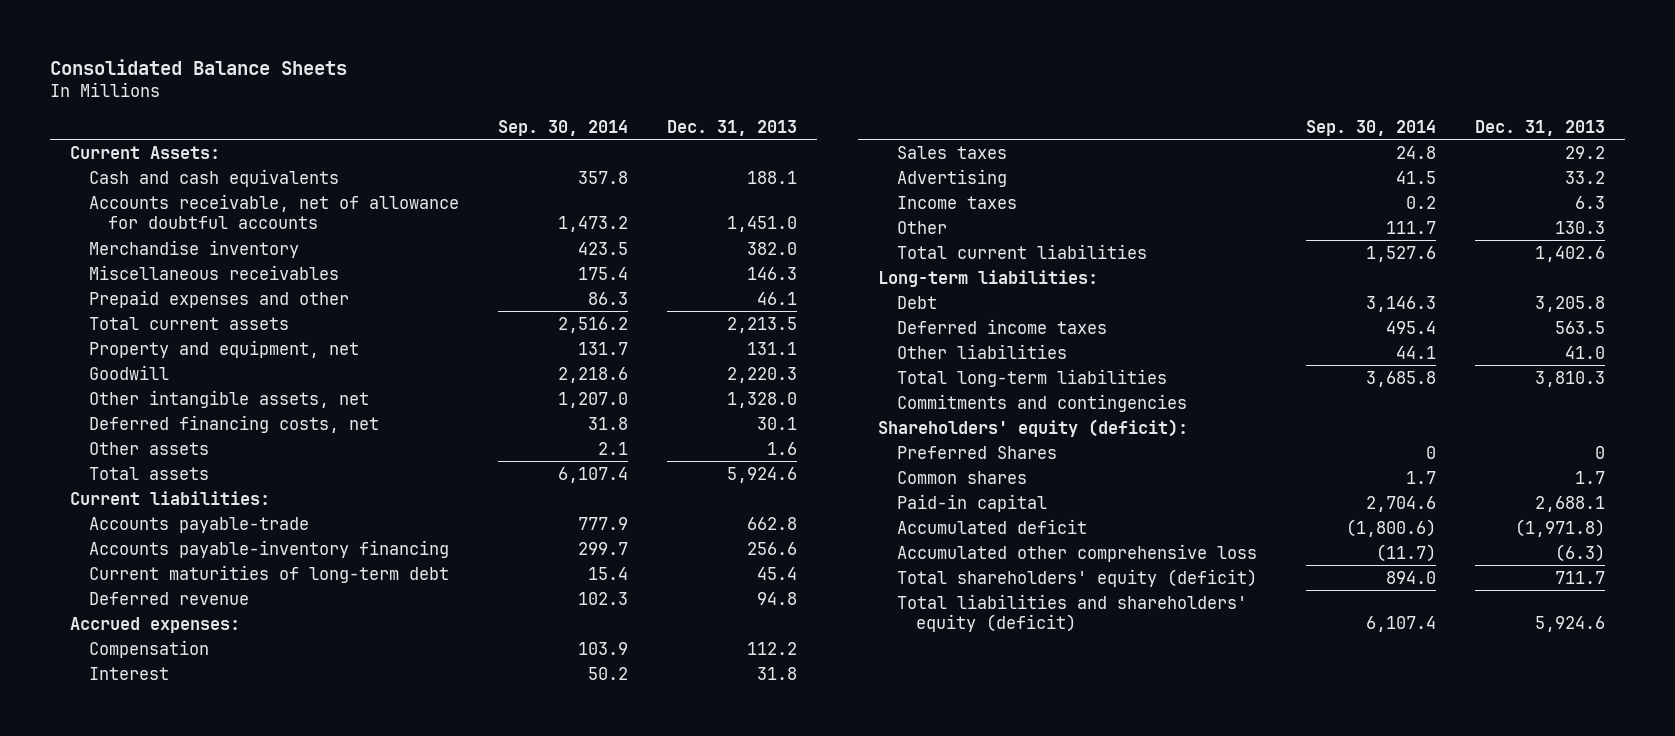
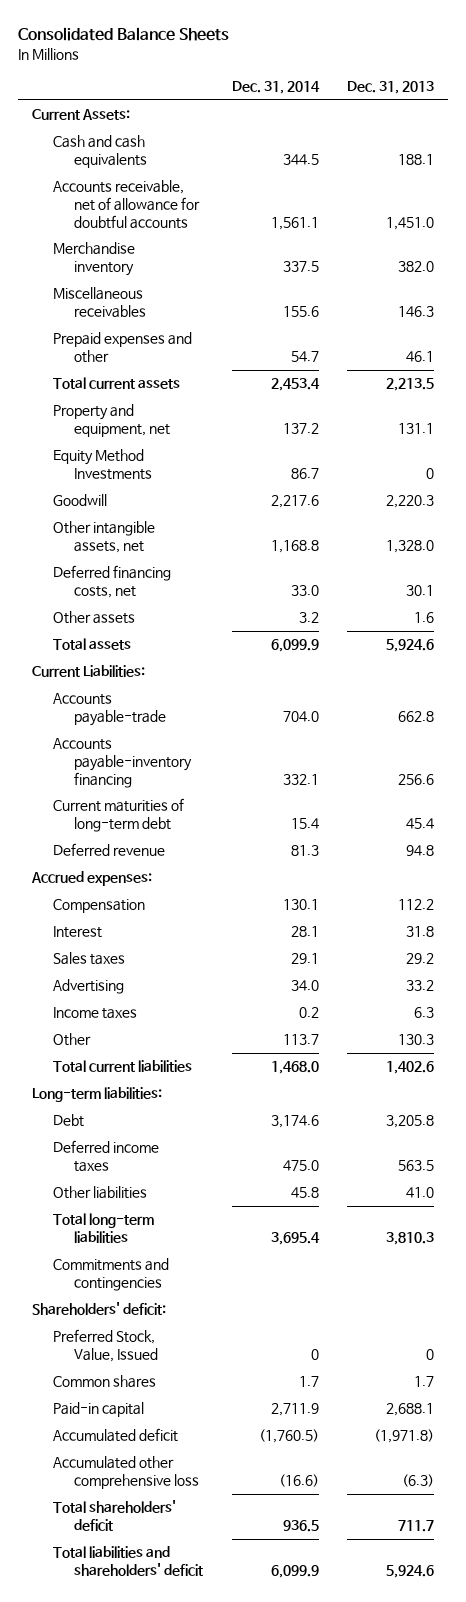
- | Sep. 30, 2014 | Dec. 31, 2013
+ | Dec. 31, 2014 | Dec. 31, 2013
+ Equity Method Investments | 86.7 | 0
- Current liabilities:
+ Current Liabilities:
- Shareholders' equity (deficit):
- Preferred Shares | 0 | 0
+ Shareholders' deficit:
+ Preferred Stock, Value, Issued | 0 | 0
- Total shareholders' equity (deficit) | 894.0 | 711.7
- Total liabilities and shareholders' equity (deficit) | 6,107.4 | 5,924.6
+ Total shareholders' deficit | 936.5 | 711.7
+ Total liabilities and shareholders' deficit | 6,099.9 | 5,924.6

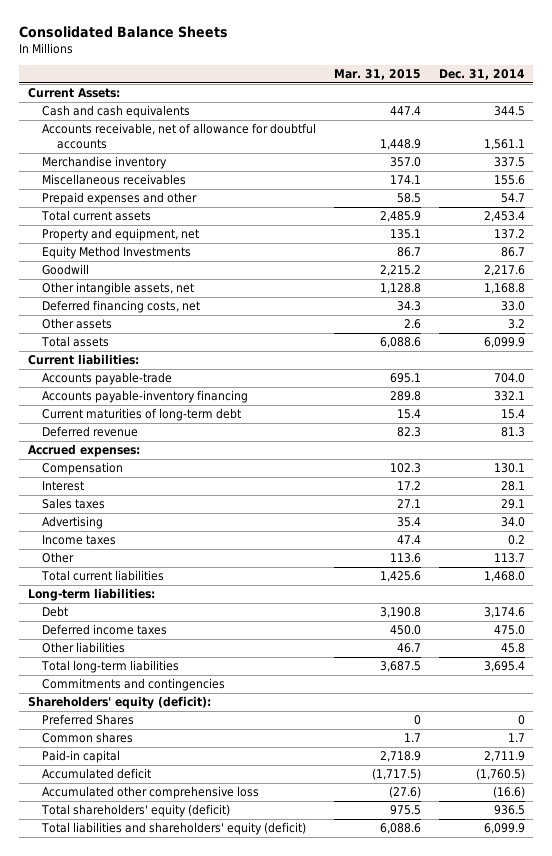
- | Dec. 31, 2014 | Dec. 31, 2013
+ | Mar. 31, 2015 | Dec. 31, 2014
- Current Liabilities:
+ Current liabilities:
- Shareholders' deficit:
- Preferred Stock, Value, Issued | 0 | 0
+ Shareholders' equity (deficit):
+ Preferred Shares | 0 | 0
- Total shareholders' deficit | 936.5 | 711.7
- Total liabilities and shareholders' deficit | 6,099.9 | 5,924.6
+ Total shareholders' equity (deficit) | 975.5 | 936.5
+ Total liabilities and shareholders' equity (deficit) | 6,088.6 | 6,099.9

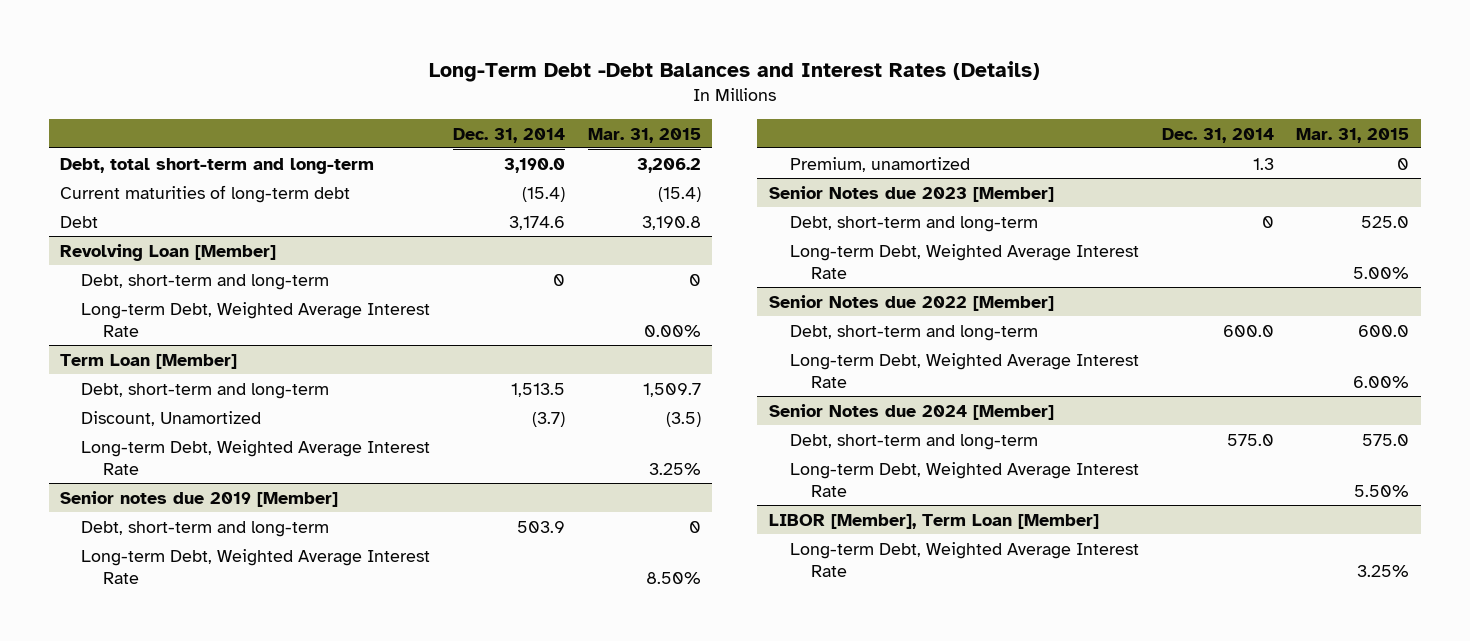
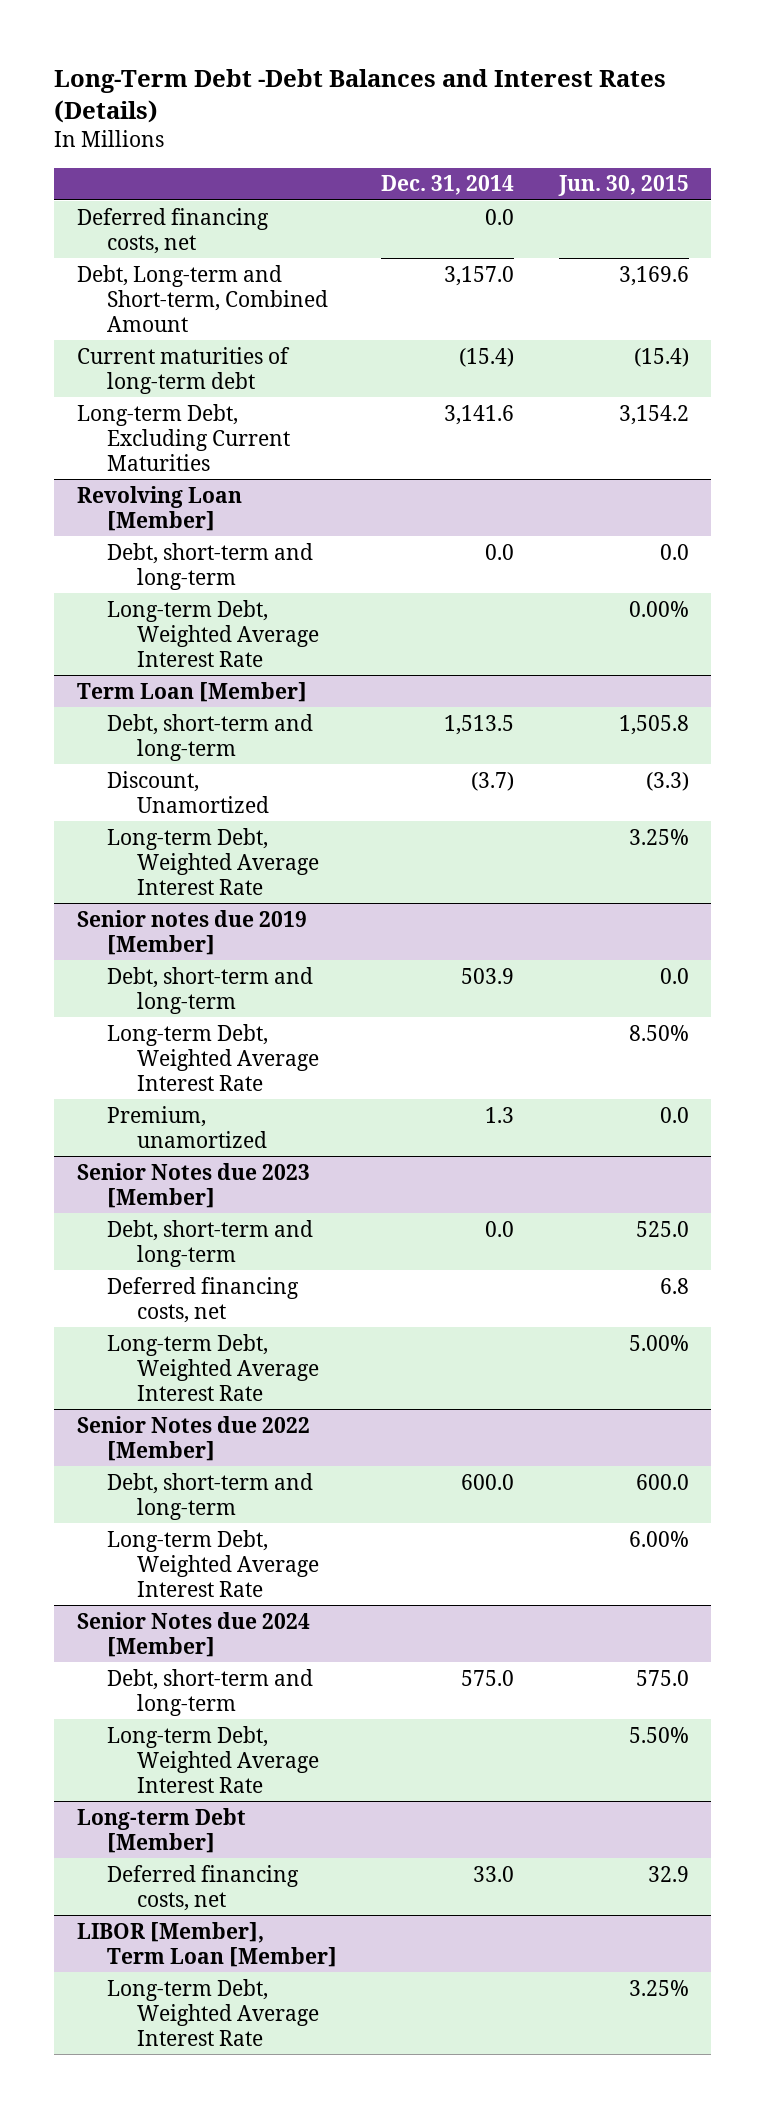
- | Dec. 31, 2014 | Mar. 31, 2015
+ | Dec. 31, 2014 | Jun. 30, 2015
- Debt, total short-term and long-term | 3,190.0 | 3,206.2
+ Deferred financing costs, net | 0.0 |
+ Debt, Long-term and Short-term, Combined Amount | 3,157.0 | 3,169.6
- Debt | 3,174.6 | 3,190.8
+ Long-term Debt, Excluding Current Maturities | 3,141.6 | 3,154.2
@ Revolving Loan [Member]
- Debt, short-term and long-term | 0 | 0
+ Debt, short-term and long-term | 0.0 | 0.0
@ Senior Notes due 2023 [Member]
- Debt, short-term and long-term | 0 | 525.0
+ Debt, short-term and long-term | 0.0 | 525.0
+ Deferred financing costs, net | | 6.8
+ Long-term Debt [Member]
+ Deferred financing costs, net | 33.0 | 32.9

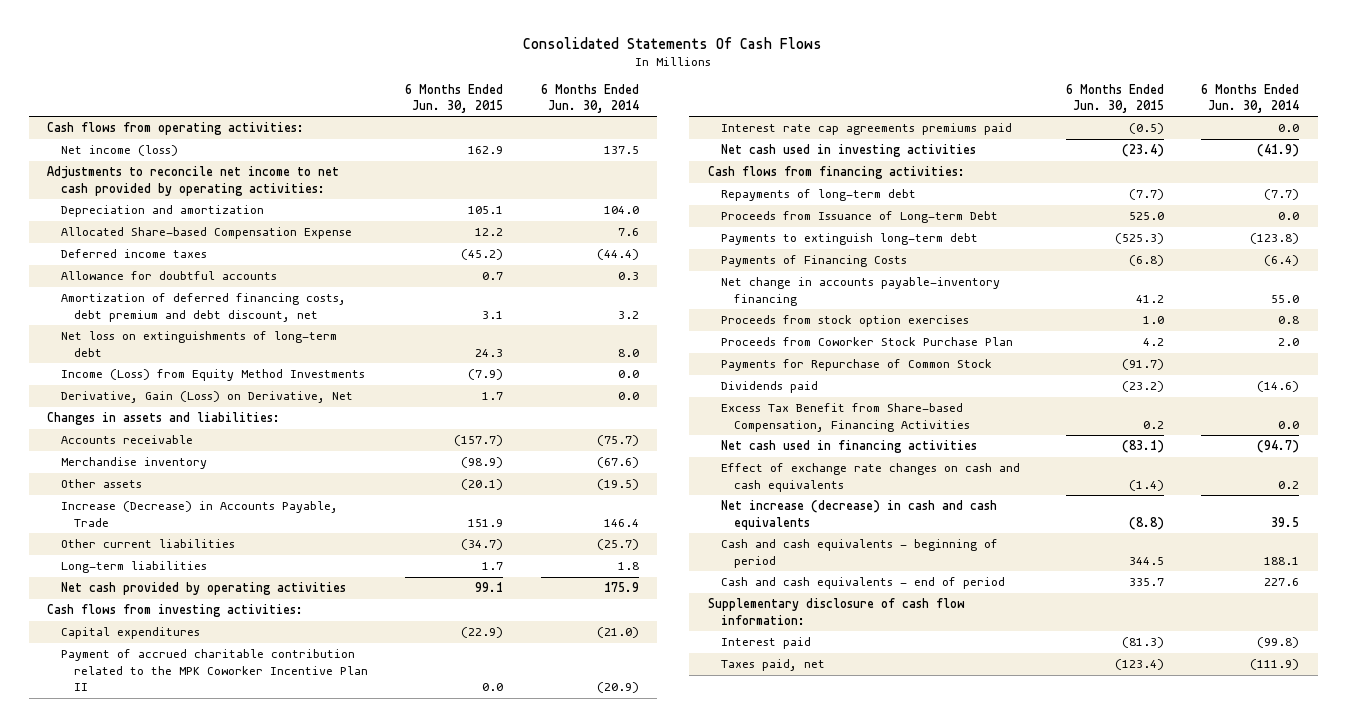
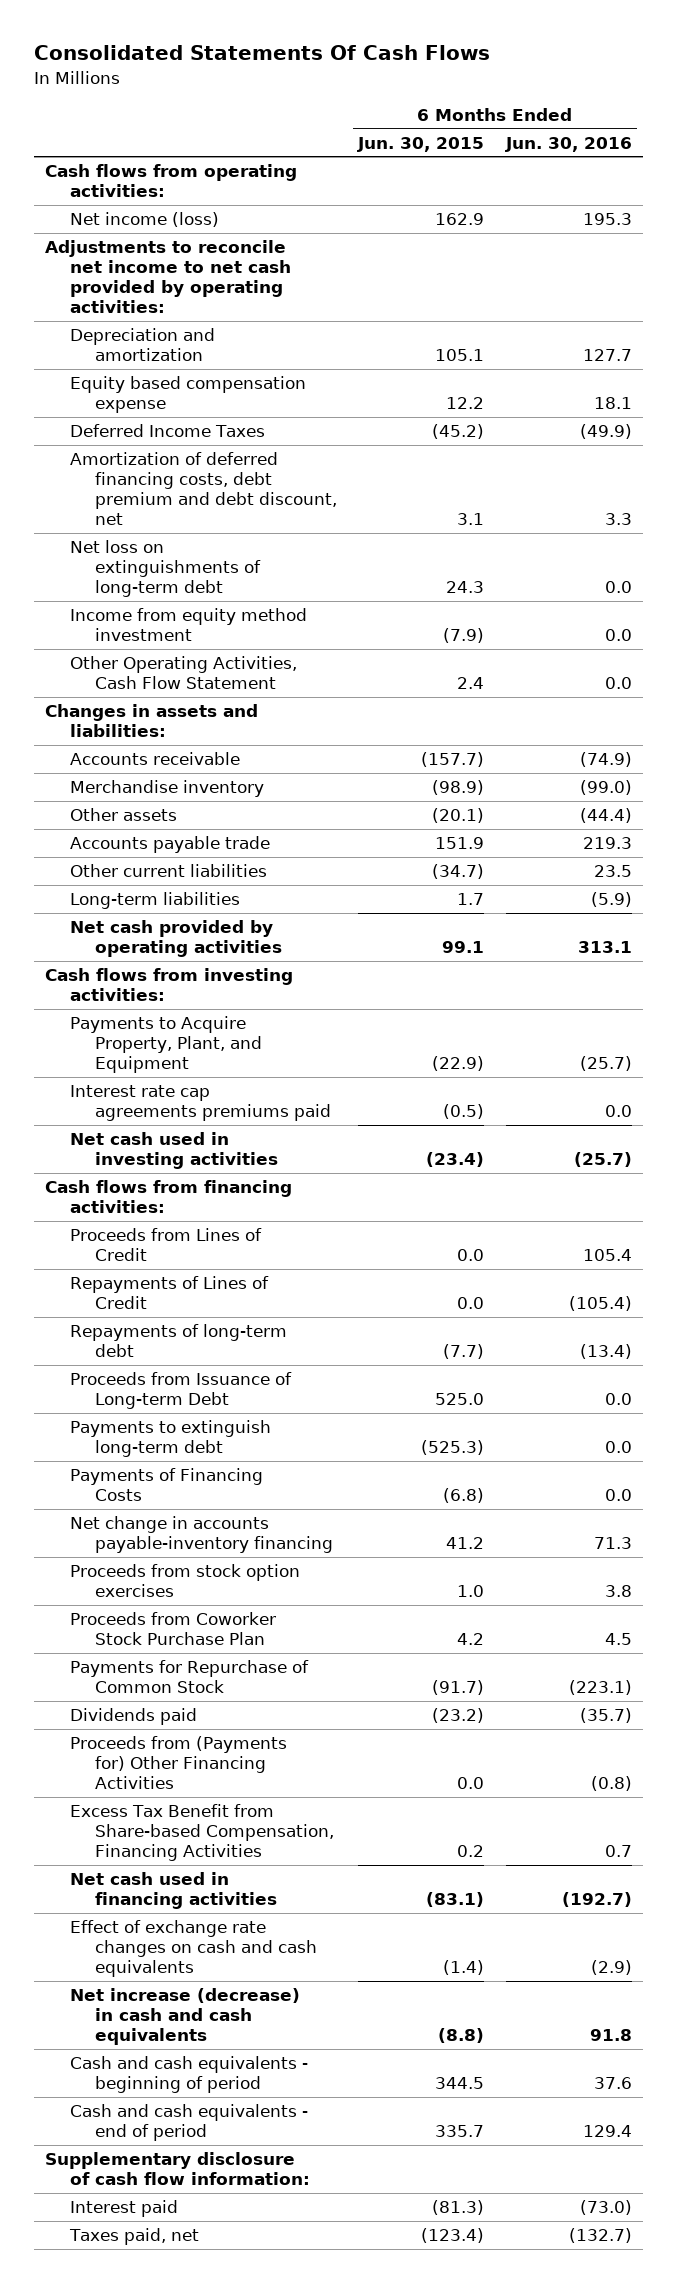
- | 6 Months Ended Jun. 30, 2015 | 6 Months Ended Jun. 30, 2014
+ | 6 Months Ended Jun. 30, 2015 | 6 Months Ended Jun. 30, 2016
- Allocated Share-based Compensation Expense | 12.2 | 7.6
- Deferred income taxes | (45.2) | (44.4)
- Allowance for doubtful accounts | 0.7 | 0.3
+ Equity based compensation expense | 12.2 | 18.1
+ Deferred Income Taxes | (45.2) | (49.9)
- Income (Loss) from Equity Method Investments | (7.9) | 0.0
- Derivative, Gain (Loss) on Derivative, Net | 1.7 | 0.0
+ Income from equity method investment | (7.9) | 0.0
+ Other Operating Activities, Cash Flow Statement | 2.4 | 0.0
- Increase (Decrease) in Accounts Payable, Trade | 151.9 | 146.4
+ Accounts payable trade | 151.9 | 219.3
- Capital expenditures | (22.9) | (21.0)
- Payment of accrued charitable contribution related to the MPK Coworker Incentive Plan II | 0.0 | (20.9)
+ Payments to Acquire Property, Plant, and Equipment | (22.9) | (25.7)
+ Proceeds from Lines of Credit | 0.0 | 105.4
+ Repayments of Lines of Credit | 0.0 | (105.4)
+ Proceeds from (Payments for) Other Financing Activities | 0.0 | (0.8)

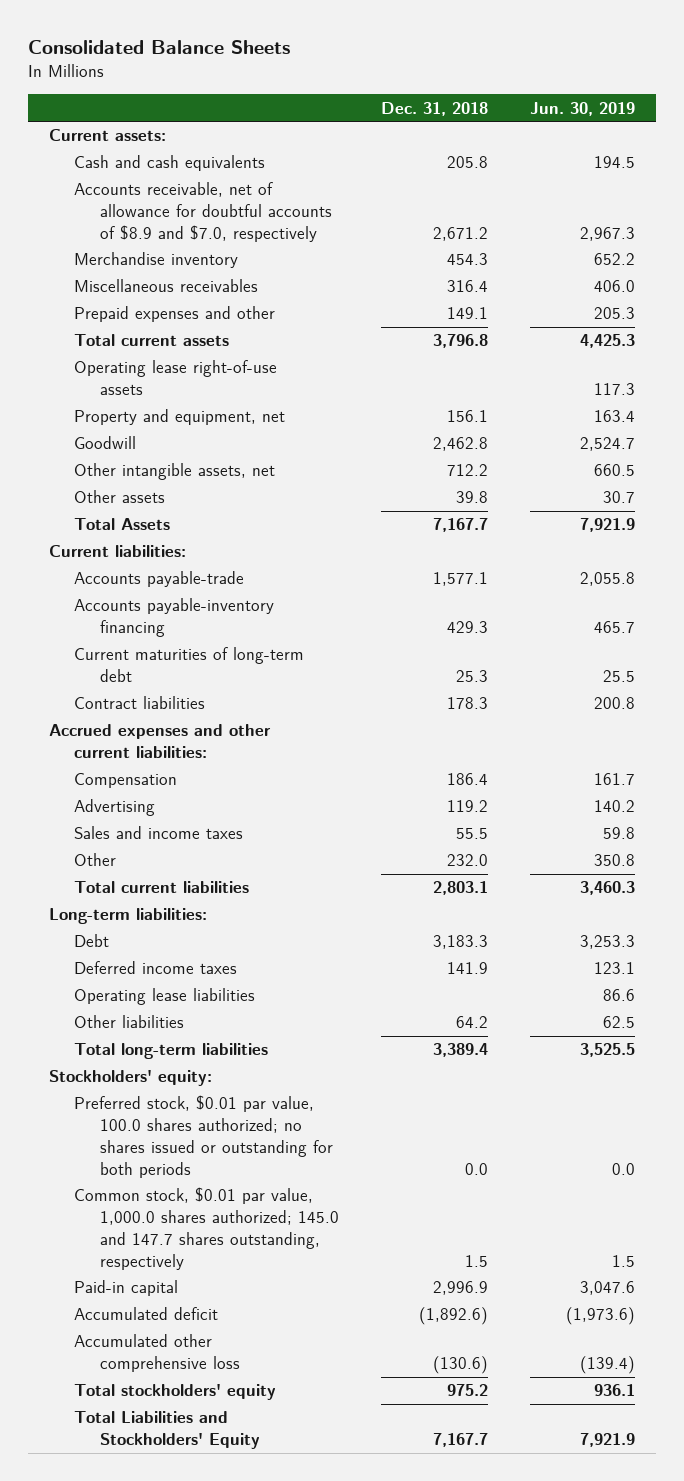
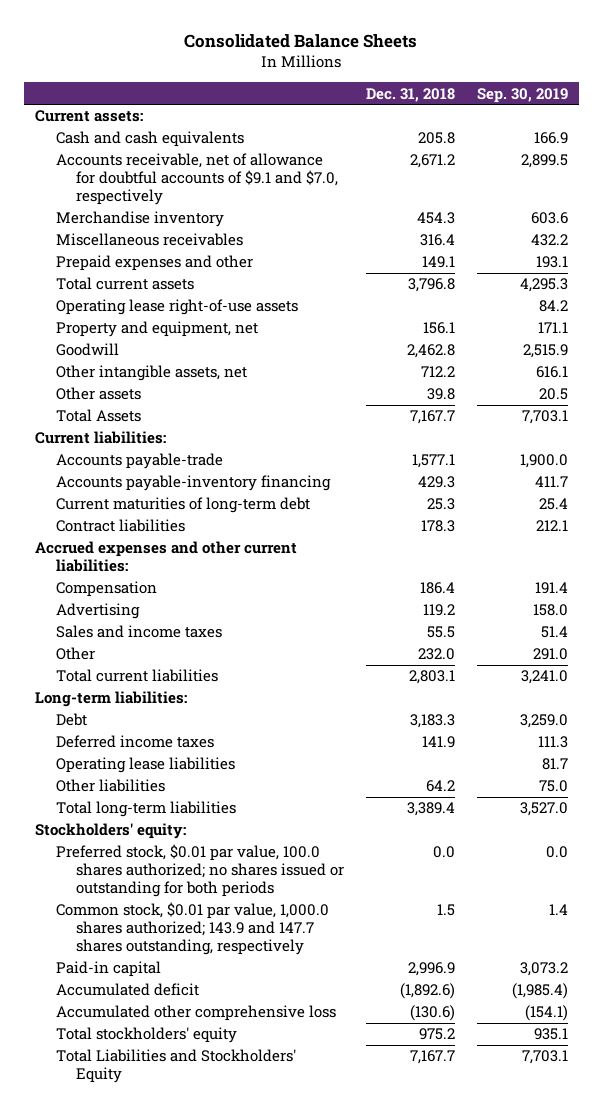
- | Dec. 31, 2018 | Jun. 30, 2019
+ | Dec. 31, 2018 | Sep. 30, 2019
- Accounts receivable, net of allowance for doubtful accounts of $8.9 and $7.0, respectively | 2,671.2 | 2,967.3
+ Accounts receivable, net of allowance for doubtful accounts of $9.1 and $7.0, respectively | 2,671.2 | 2,899.5
- Common stock, $0.01 par value, 1,000.0 shares authorized; 145.0 and 147.7 shares outstanding, respectively | 1.5 | 1.5
+ Common stock, $0.01 par value, 1,000.0 shares authorized; 143.9 and 147.7 shares outstanding, respectively | 1.5 | 1.4

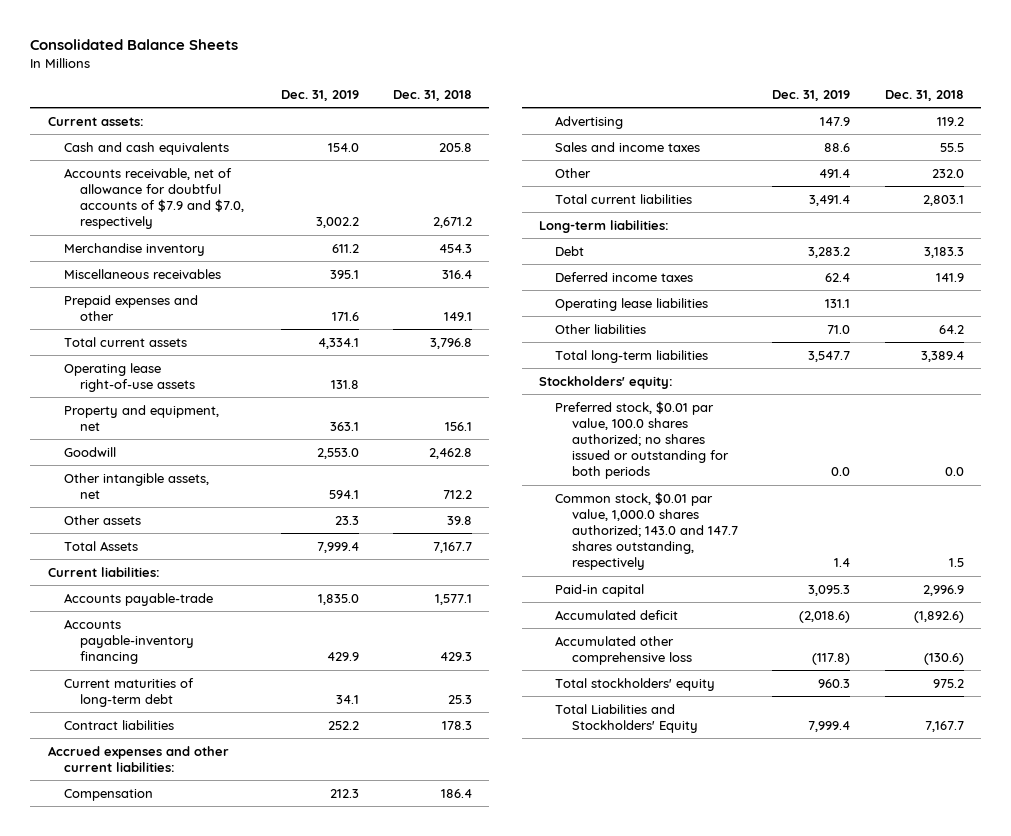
- | Dec. 31, 2018 | Sep. 30, 2019
+ | Dec. 31, 2019 | Dec. 31, 2018
- Accounts receivable, net of allowance for doubtful accounts of $9.1 and $7.0, respectively | 2,671.2 | 2,899.5
+ Accounts receivable, net of allowance for doubtful accounts of $7.9 and $7.0, respectively | 3,002.2 | 2,671.2
- Common stock, $0.01 par value, 1,000.0 shares authorized; 143.9 and 147.7 shares outstanding, respectively | 1.5 | 1.4
+ Common stock, $0.01 par value, 1,000.0 shares authorized; 143.0 and 147.7 shares outstanding, respectively | 1.4 | 1.5

